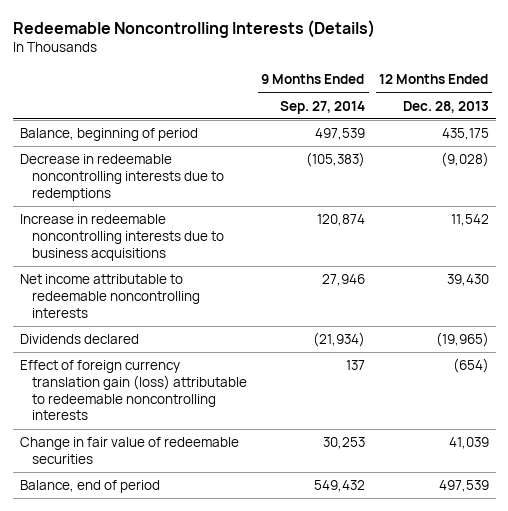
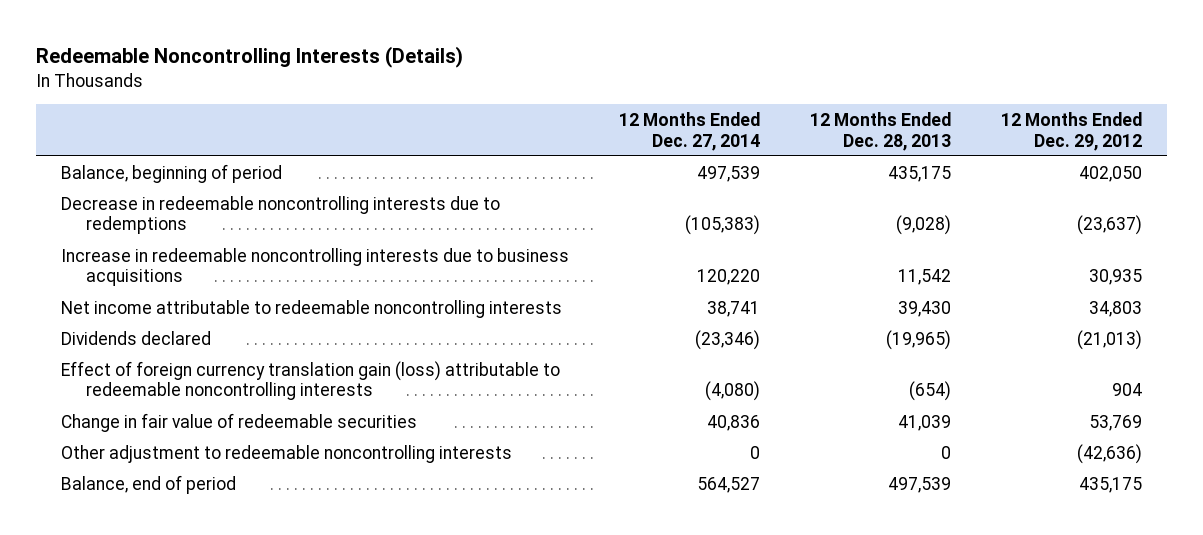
- | 9 Months Ended Sep. 27, 2014 | 12 Months Ended Dec. 28, 2013
+ | 12 Months Ended Dec. 27, 2014 | 12 Months Ended Dec. 28, 2013 | 12 Months Ended Dec. 29, 2012
+ Other adjustment to redeemable noncontrolling interests | 0 | 0 | (42,636)

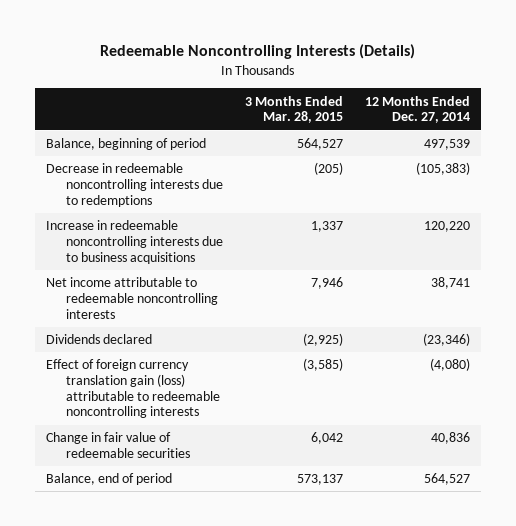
- | 12 Months Ended Dec. 27, 2014 | 12 Months Ended Dec. 28, 2013 | 12 Months Ended Dec. 29, 2012
+ | 3 Months Ended Mar. 28, 2015 | 12 Months Ended Dec. 27, 2014
- Other adjustment to redeemable noncontrolling interests | 0 | 0 | (42,636)

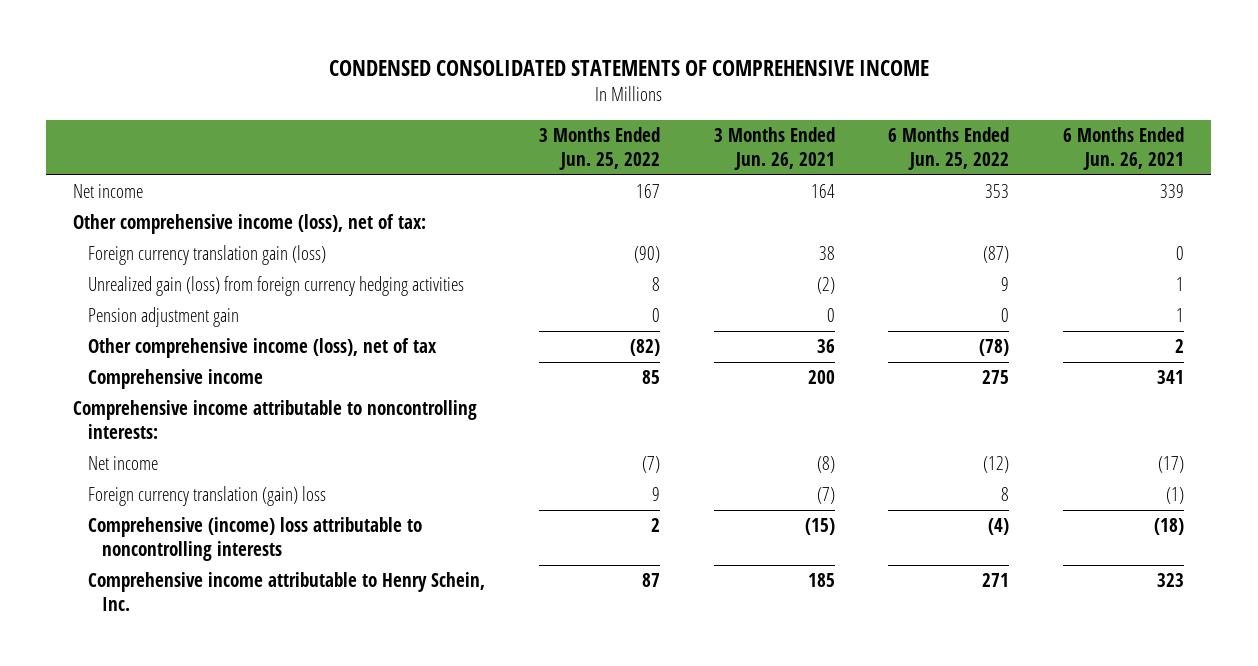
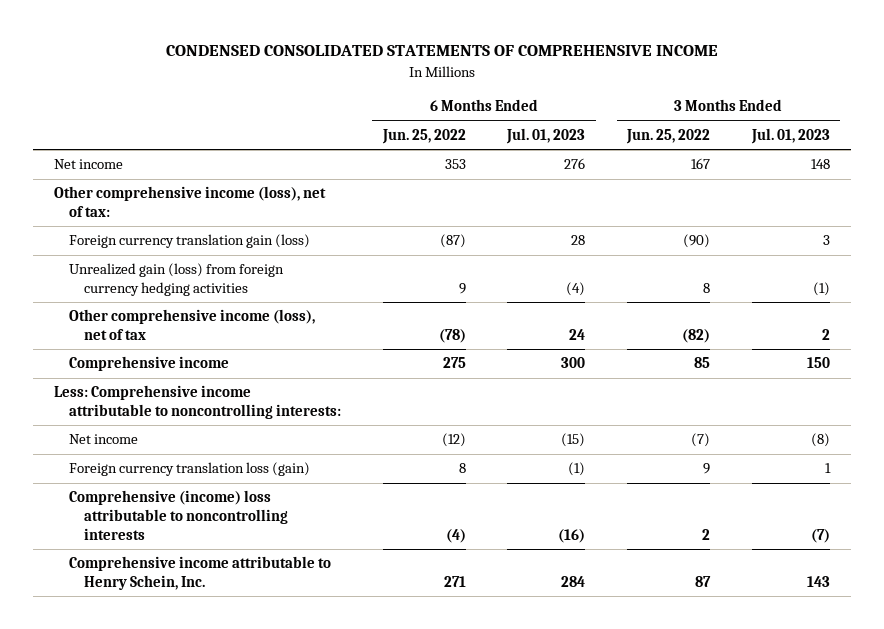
- | 3 Months Ended Jun. 25, 2022 | 3 Months Ended Jun. 26, 2021 | 6 Months Ended Jun. 25, 2022 | 6 Months Ended Jun. 26, 2021
+ | 6 Months Ended Jun. 25, 2022 | 6 Months Ended Jul. 01, 2023 | 3 Months Ended Jun. 25, 2022 | 3 Months Ended Jul. 01, 2023
- Pension adjustment gain | 0 | 0 | 0 | 1
- Comprehensive income attributable to noncontrolling interests:
+ Less: Comprehensive income attributable to noncontrolling interests:
- Foreign currency translation (gain) loss | 9 | (7) | 8 | (1)
+ Foreign currency translation loss (gain) | 8 | (1) | 9 | 1

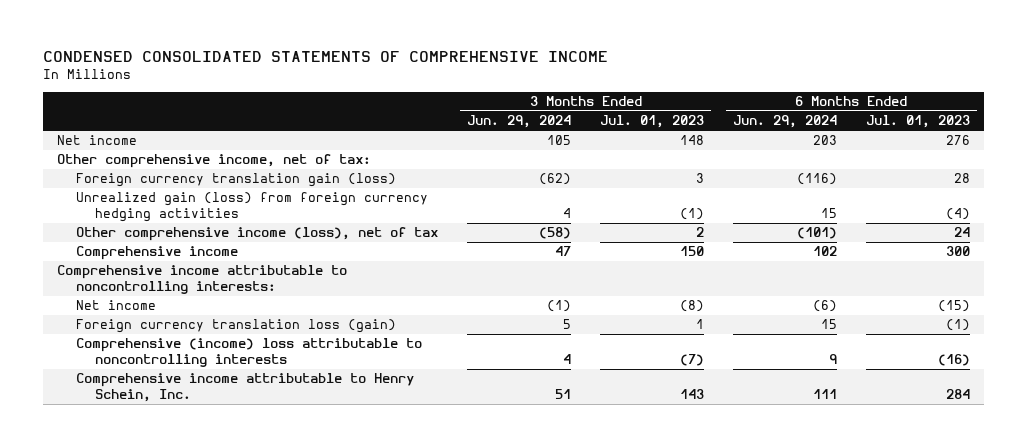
- | 6 Months Ended Jun. 25, 2022 | 6 Months Ended Jul. 01, 2023 | 3 Months Ended Jun. 25, 2022 | 3 Months Ended Jul. 01, 2023
+ | 3 Months Ended Jun. 29, 2024 | 3 Months Ended Jul. 01, 2023 | 6 Months Ended Jun. 29, 2024 | 6 Months Ended Jul. 01, 2023
- Other comprehensive income (loss), net of tax:
+ Other comprehensive income, net of tax:
- Less: Comprehensive income attributable to noncontrolling interests:
+ Comprehensive income attributable to noncontrolling interests:

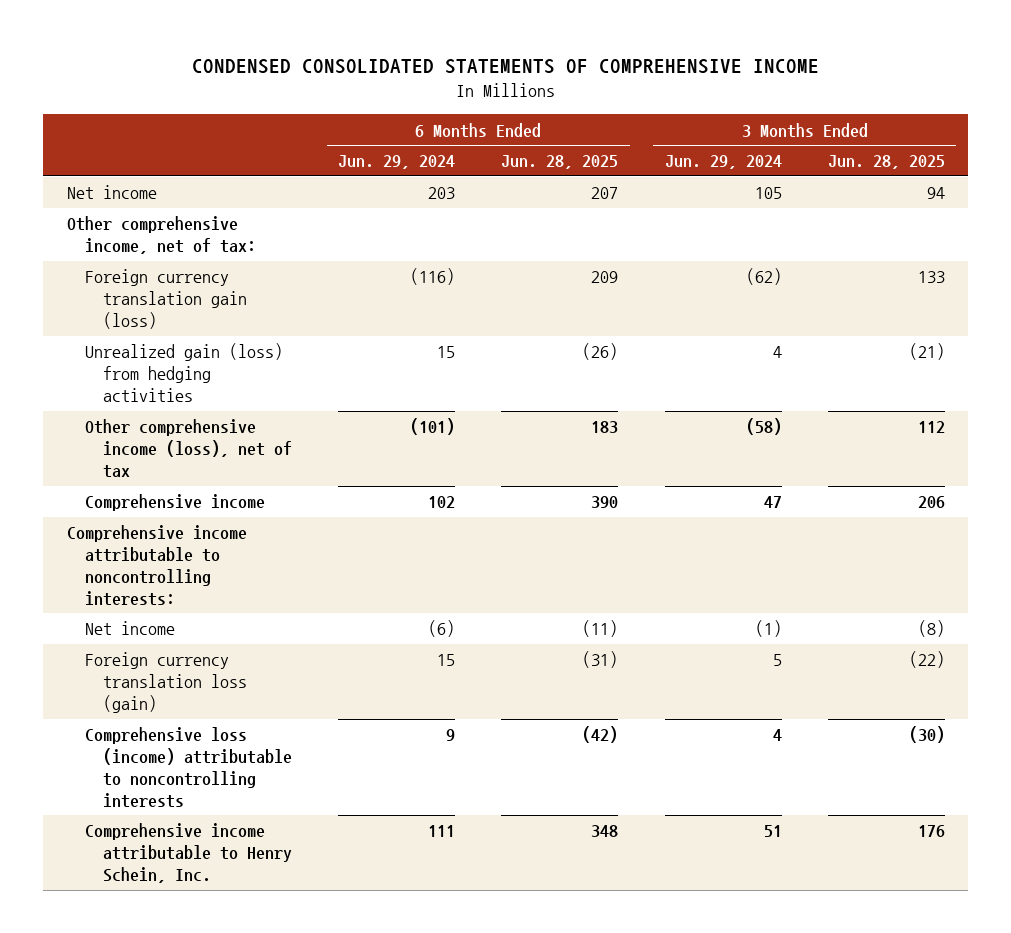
- | 3 Months Ended Jun. 29, 2024 | 3 Months Ended Jul. 01, 2023 | 6 Months Ended Jun. 29, 2024 | 6 Months Ended Jul. 01, 2023
+ | 6 Months Ended Jun. 29, 2024 | 6 Months Ended Jun. 28, 2025 | 3 Months Ended Jun. 29, 2024 | 3 Months Ended Jun. 28, 2025
- Unrealized gain (loss) from foreign currency hedging activities | 4 | (1) | 15 | (4)
+ Unrealized gain (loss) from hedging activities | 15 | (26) | 4 | (21)
- Comprehensive (income) loss attributable to noncontrolling interests | 4 | (7) | 9 | (16)
+ Comprehensive loss (income) attributable to noncontrolling interests | 9 | (42) | 4 | (30)

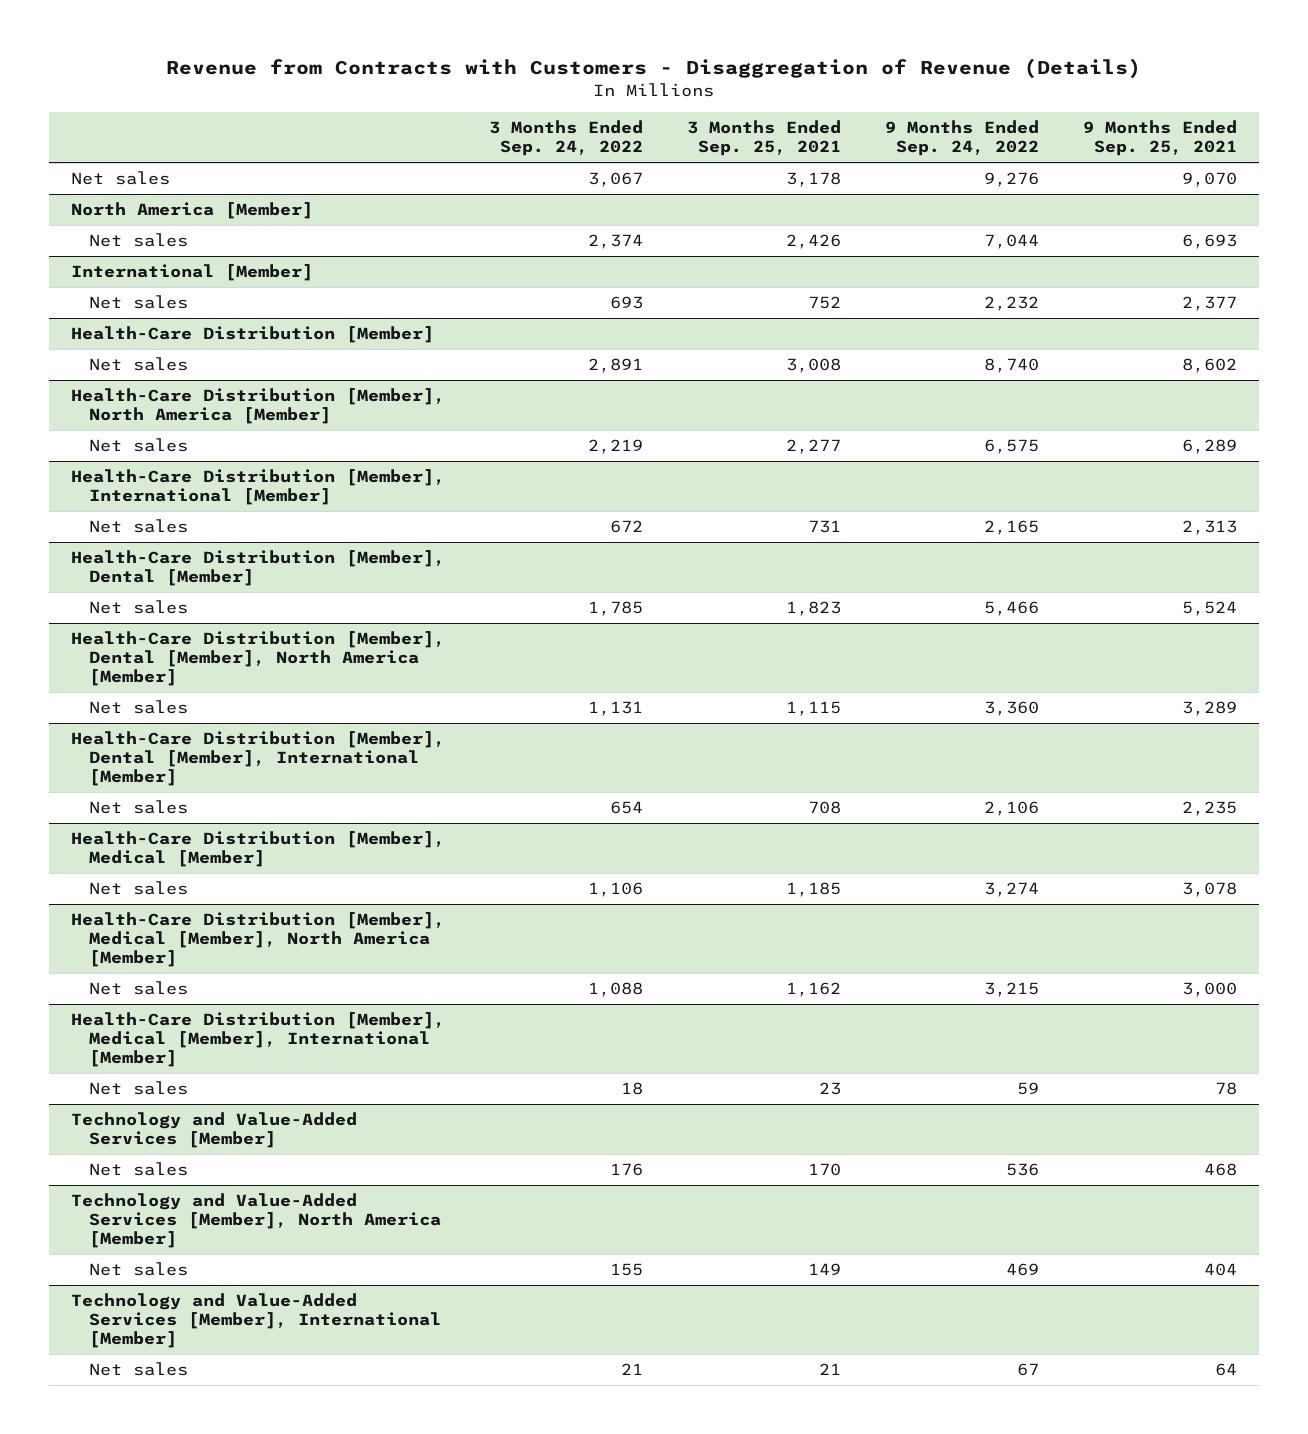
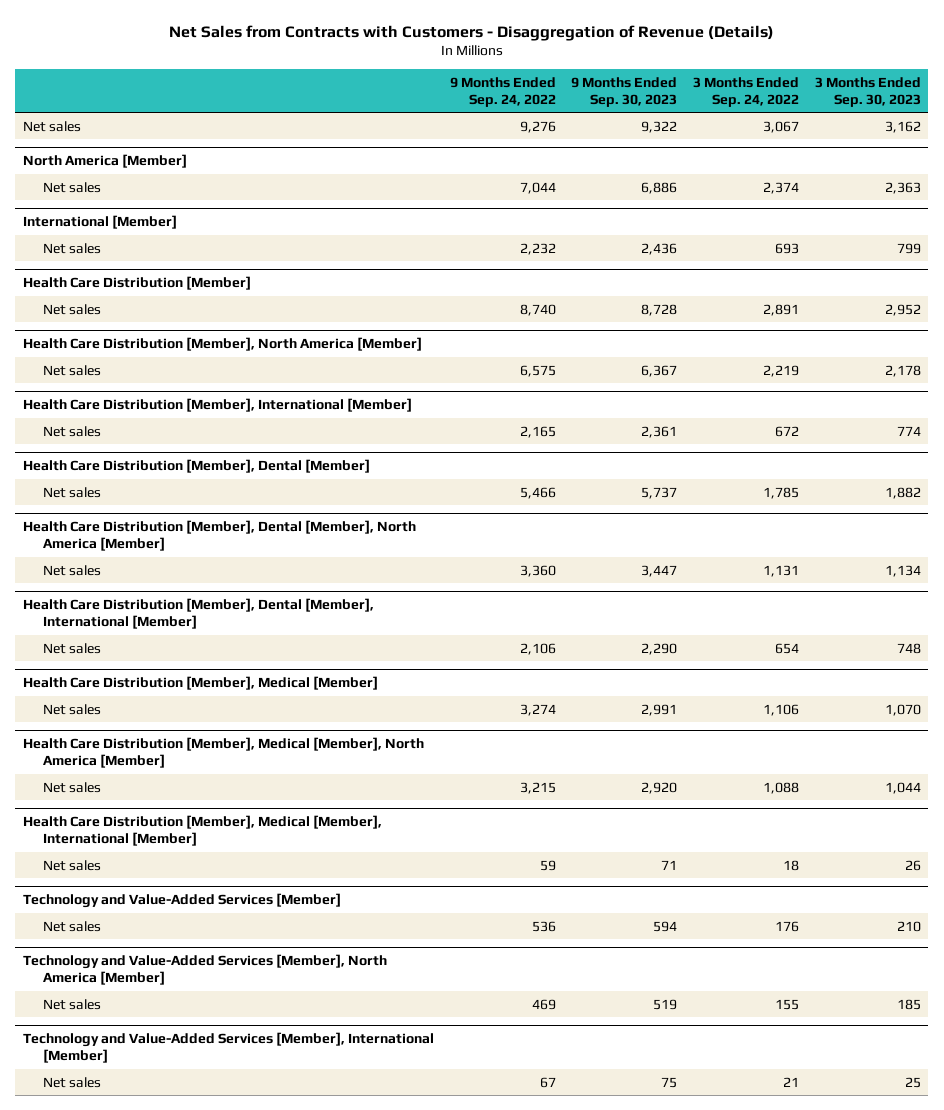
- Revenue from Contracts with Customers - Disaggregation of Revenue (Details)
+ Net Sales from Contracts with Customers - Disaggregation of Revenue (Details)
- | 3 Months Ended Sep. 24, 2022 | 3 Months Ended Sep. 25, 2021 | 9 Months Ended Sep. 24, 2022 | 9 Months Ended Sep. 25, 2021
+ | 9 Months Ended Sep. 24, 2022 | 9 Months Ended Sep. 30, 2023 | 3 Months Ended Sep. 24, 2022 | 3 Months Ended Sep. 30, 2023
- Health-Care Distribution [Member]
+ Health Care Distribution [Member]
- Health-Care Distribution [Member], North America [Member]
+ Health Care Distribution [Member], North America [Member]
- Health-Care Distribution [Member], International [Member]
+ Health Care Distribution [Member], International [Member]
- Health-Care Distribution [Member], Dental [Member]
+ Health Care Distribution [Member], Dental [Member]
- Health-Care Distribution [Member], Dental [Member], North America [Member]
+ Health Care Distribution [Member], Dental [Member], North America [Member]
- Health-Care Distribution [Member], Dental [Member], International [Member]
+ Health Care Distribution [Member], Dental [Member], International [Member]
- Health-Care Distribution [Member], Medical [Member]
+ Health Care Distribution [Member], Medical [Member]
- Health-Care Distribution [Member], Medical [Member], North America [Member]
+ Health Care Distribution [Member], Medical [Member], North America [Member]
- Health-Care Distribution [Member], Medical [Member], International [Member]
+ Health Care Distribution [Member], Medical [Member], International [Member]

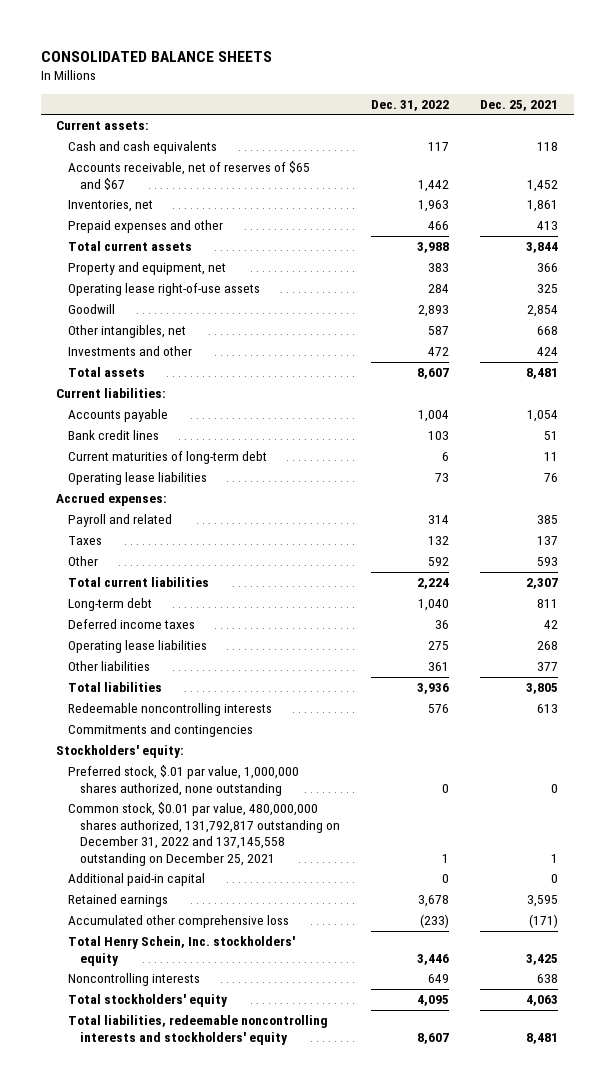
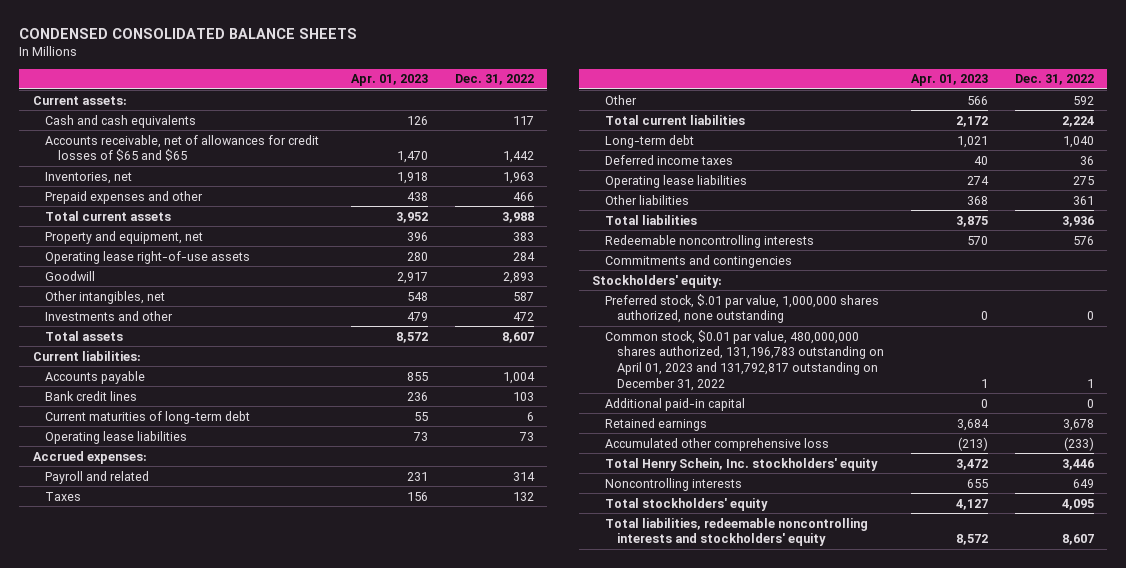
- CONSOLIDATED BALANCE SHEETS
+ CONDENSED CONSOLIDATED BALANCE SHEETS
- | Dec. 31, 2022 | Dec. 25, 2021
+ | Apr. 01, 2023 | Dec. 31, 2022
- Accounts receivable, net of reserves of $65 and $67 | 1,442 | 1,452
+ Accounts receivable, net of allowances for credit losses of $65 and $65 | 1,470 | 1,442
- Common stock, $0.01 par value, 480,000,000 shares authorized, 131,792,817 outstanding on December 31, 2022 and 137,145,558 outstanding on December 25, 2021 | 1 | 1
+ Common stock, $0.01 par value, 480,000,000 shares authorized, 131,196,783 outstanding on April 01, 2023 and 131,792,817 outstanding on December 31, 2022 | 1 | 1

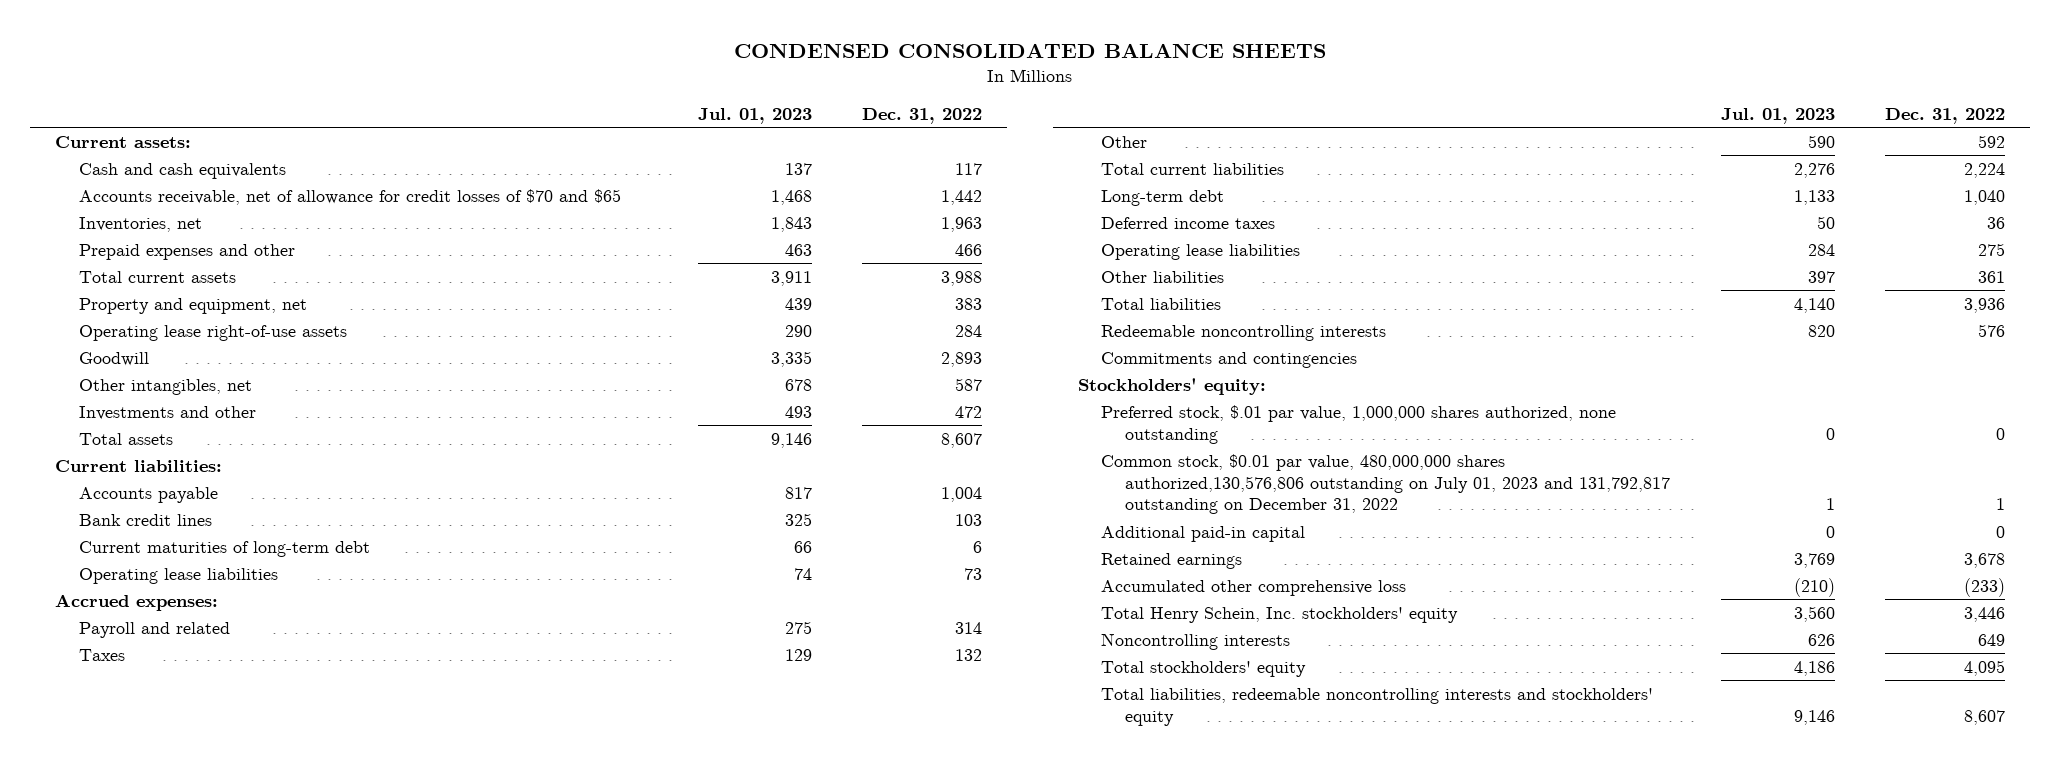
- | Apr. 01, 2023 | Dec. 31, 2022
+ | Jul. 01, 2023 | Dec. 31, 2022
- Accounts receivable, net of allowances for credit losses of $65 and $65 | 1,470 | 1,442
+ Accounts receivable, net of allowance for credit losses of $70 and $65 | 1,468 | 1,442
- Common stock, $0.01 par value, 480,000,000 shares authorized, 131,196,783 outstanding on April 01, 2023 and 131,792,817 outstanding on December 31, 2022 | 1 | 1
+ Common stock, $0.01 par value, 480,000,000 shares authorized,130,576,806 outstanding on July 01, 2023 and 131,792,817 outstanding on December 31, 2022 | 1 | 1

